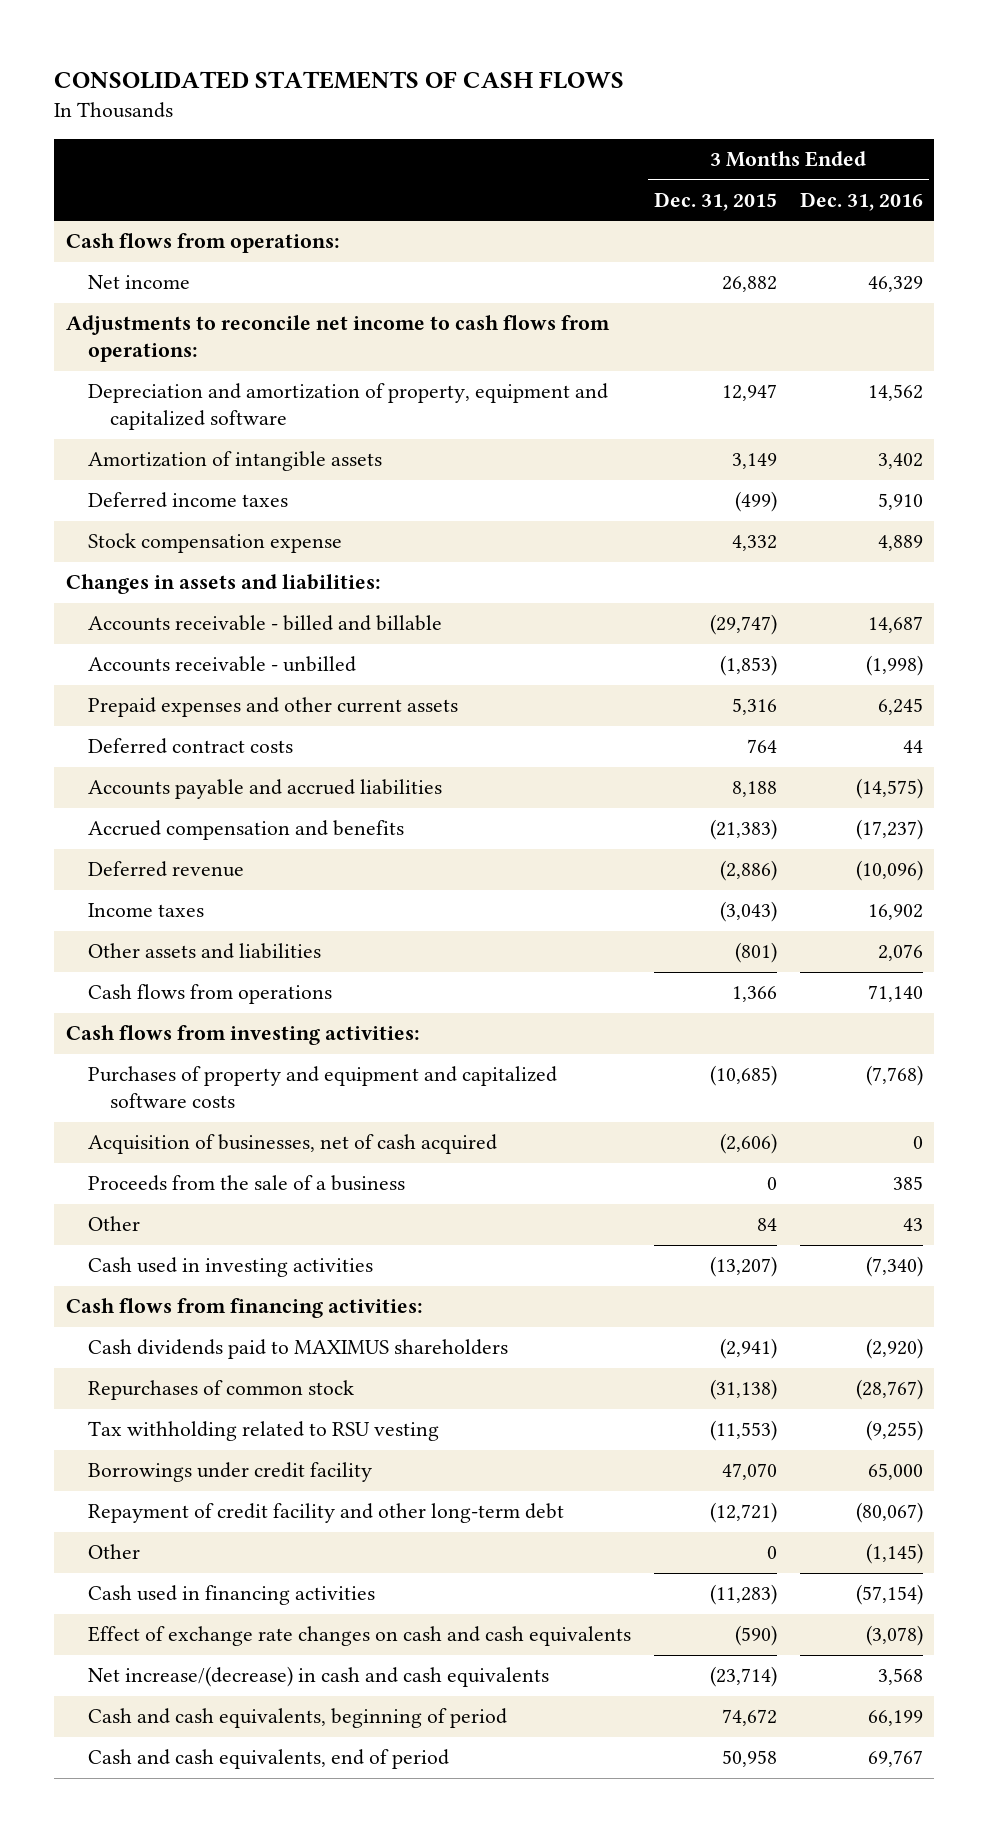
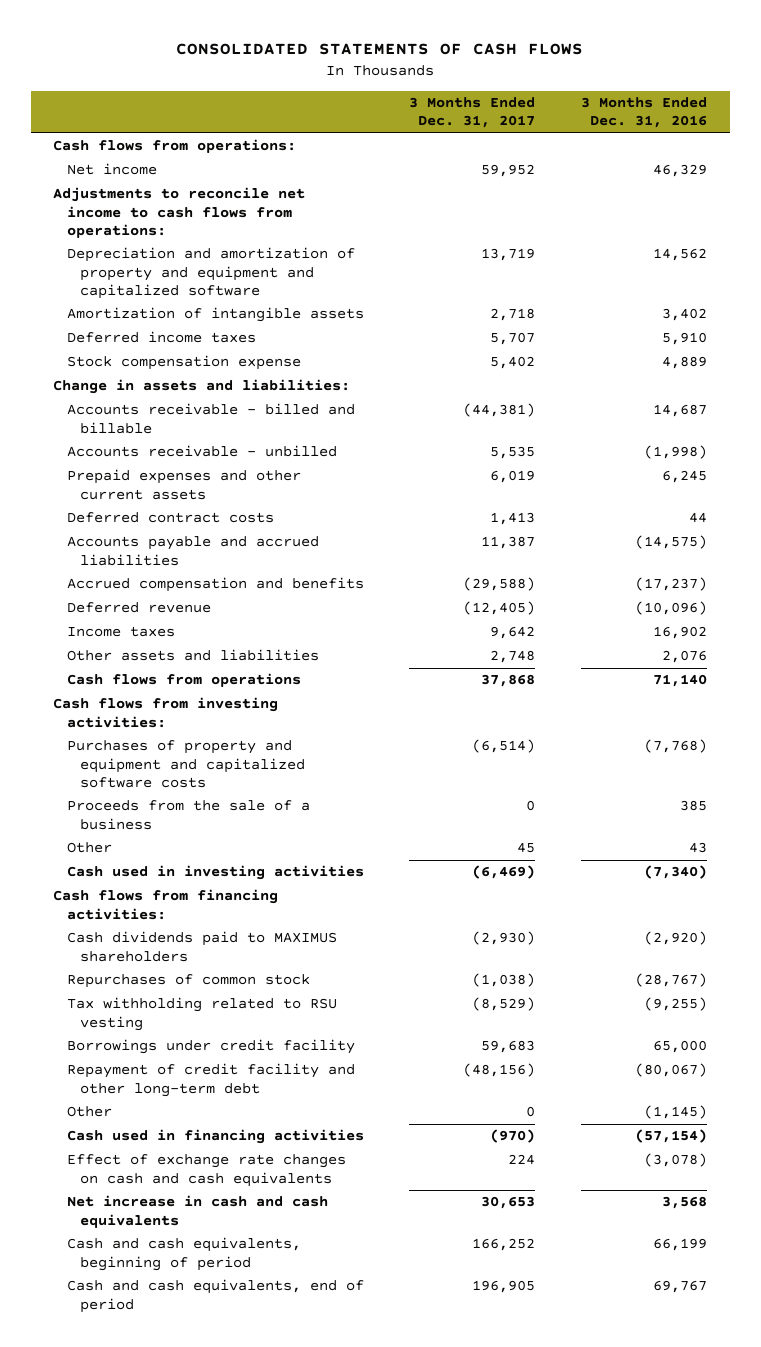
- | 3 Months Ended Dec. 31, 2015 | 3 Months Ended Dec. 31, 2016
+ | 3 Months Ended Dec. 31, 2017 | 3 Months Ended Dec. 31, 2016
- Depreciation and amortization of property, equipment and capitalized software | 12,947 | 14,562
+ Depreciation and amortization of property and equipment and capitalized software | 13,719 | 14,562
- Changes in assets and liabilities:
+ Change in assets and liabilities:
- Acquisition of businesses, net of cash acquired | (2,606) | 0
- Net increase/(decrease) in cash and cash equivalents | (23,714) | 3,568
+ Net increase in cash and cash equivalents | 30,653 | 3,568

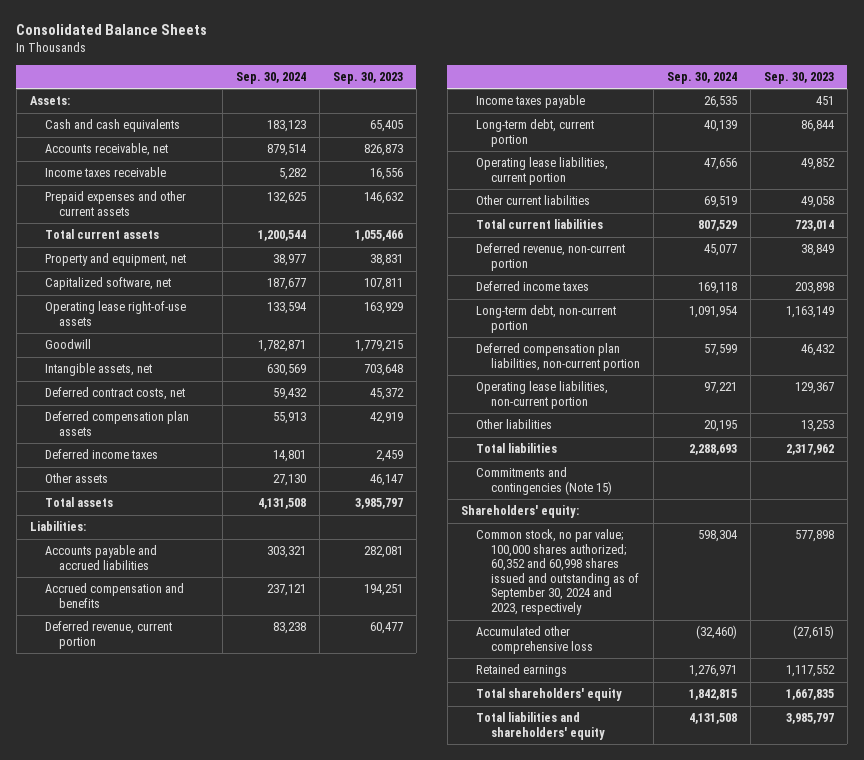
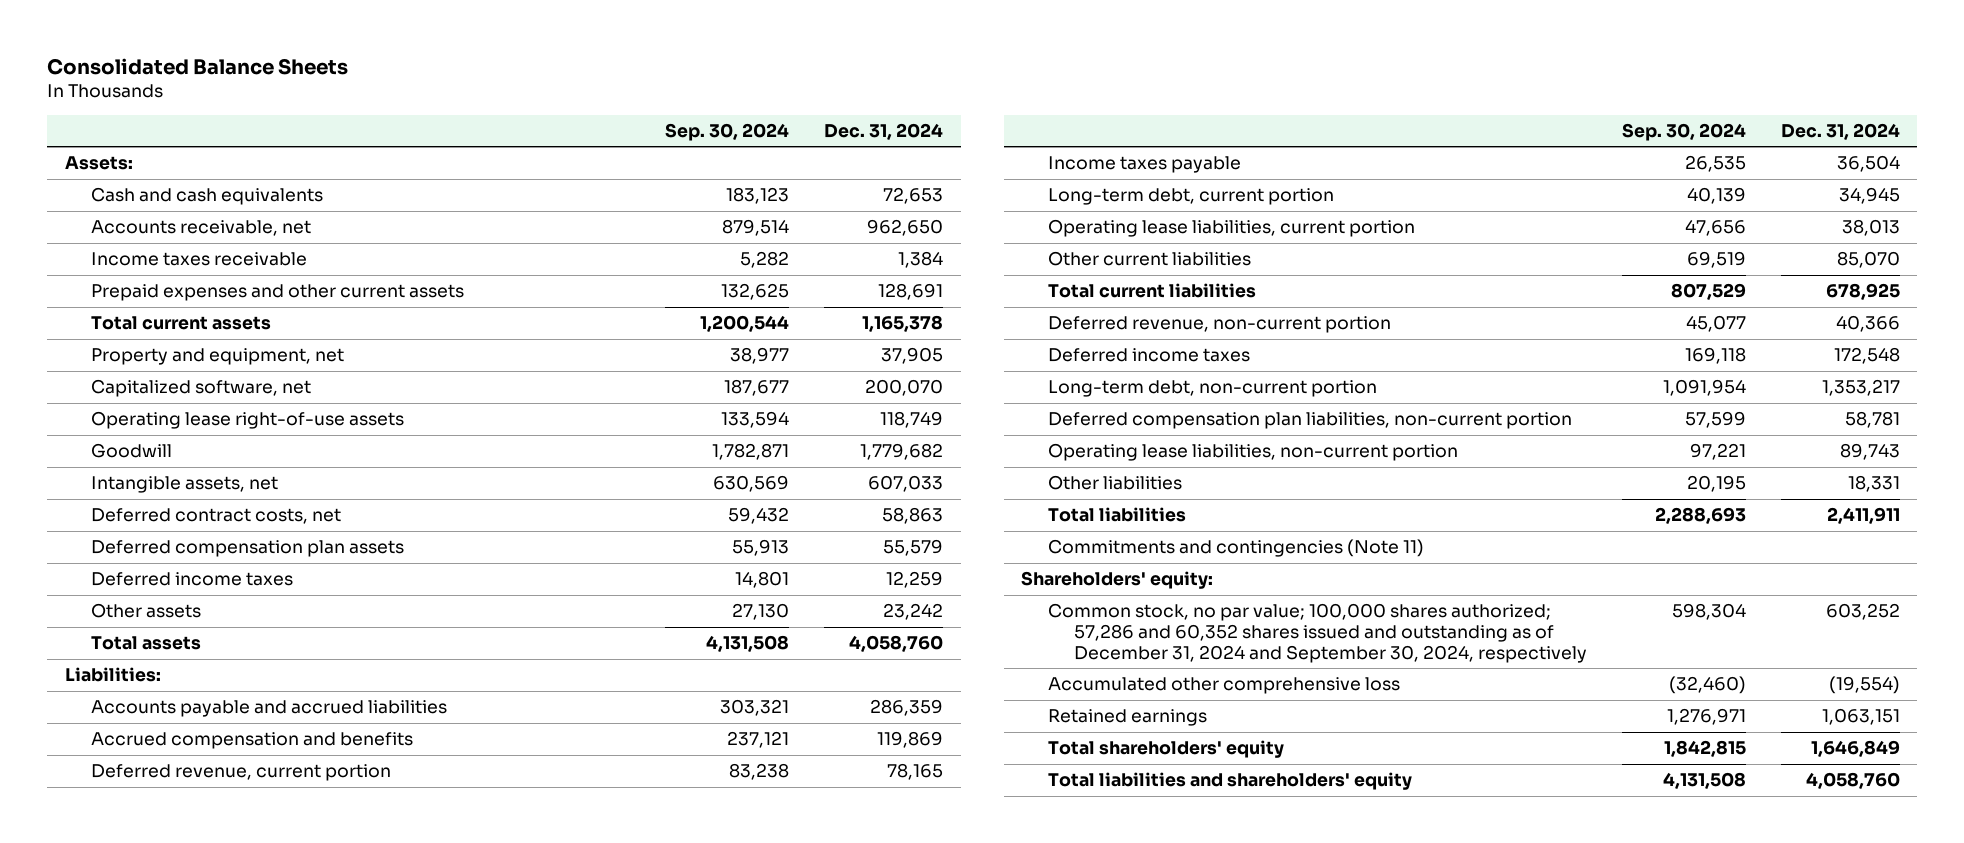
- | Sep. 30, 2024 | Sep. 30, 2023
+ | Sep. 30, 2024 | Dec. 31, 2024
- Commitments and contingencies (Note 15)
+ Commitments and contingencies (Note 11)
- Common stock, no par value; 100,000 shares authorized; 60,352 and 60,998 shares issued and outstanding as of September 30, 2024 and 2023, respectively | 598,304 | 577,898
+ Common stock, no par value; 100,000 shares authorized; 57,286 and 60,352 shares issued and outstanding as of December 31, 2024 and September 30, 2024, respectively | 598,304 | 603,252

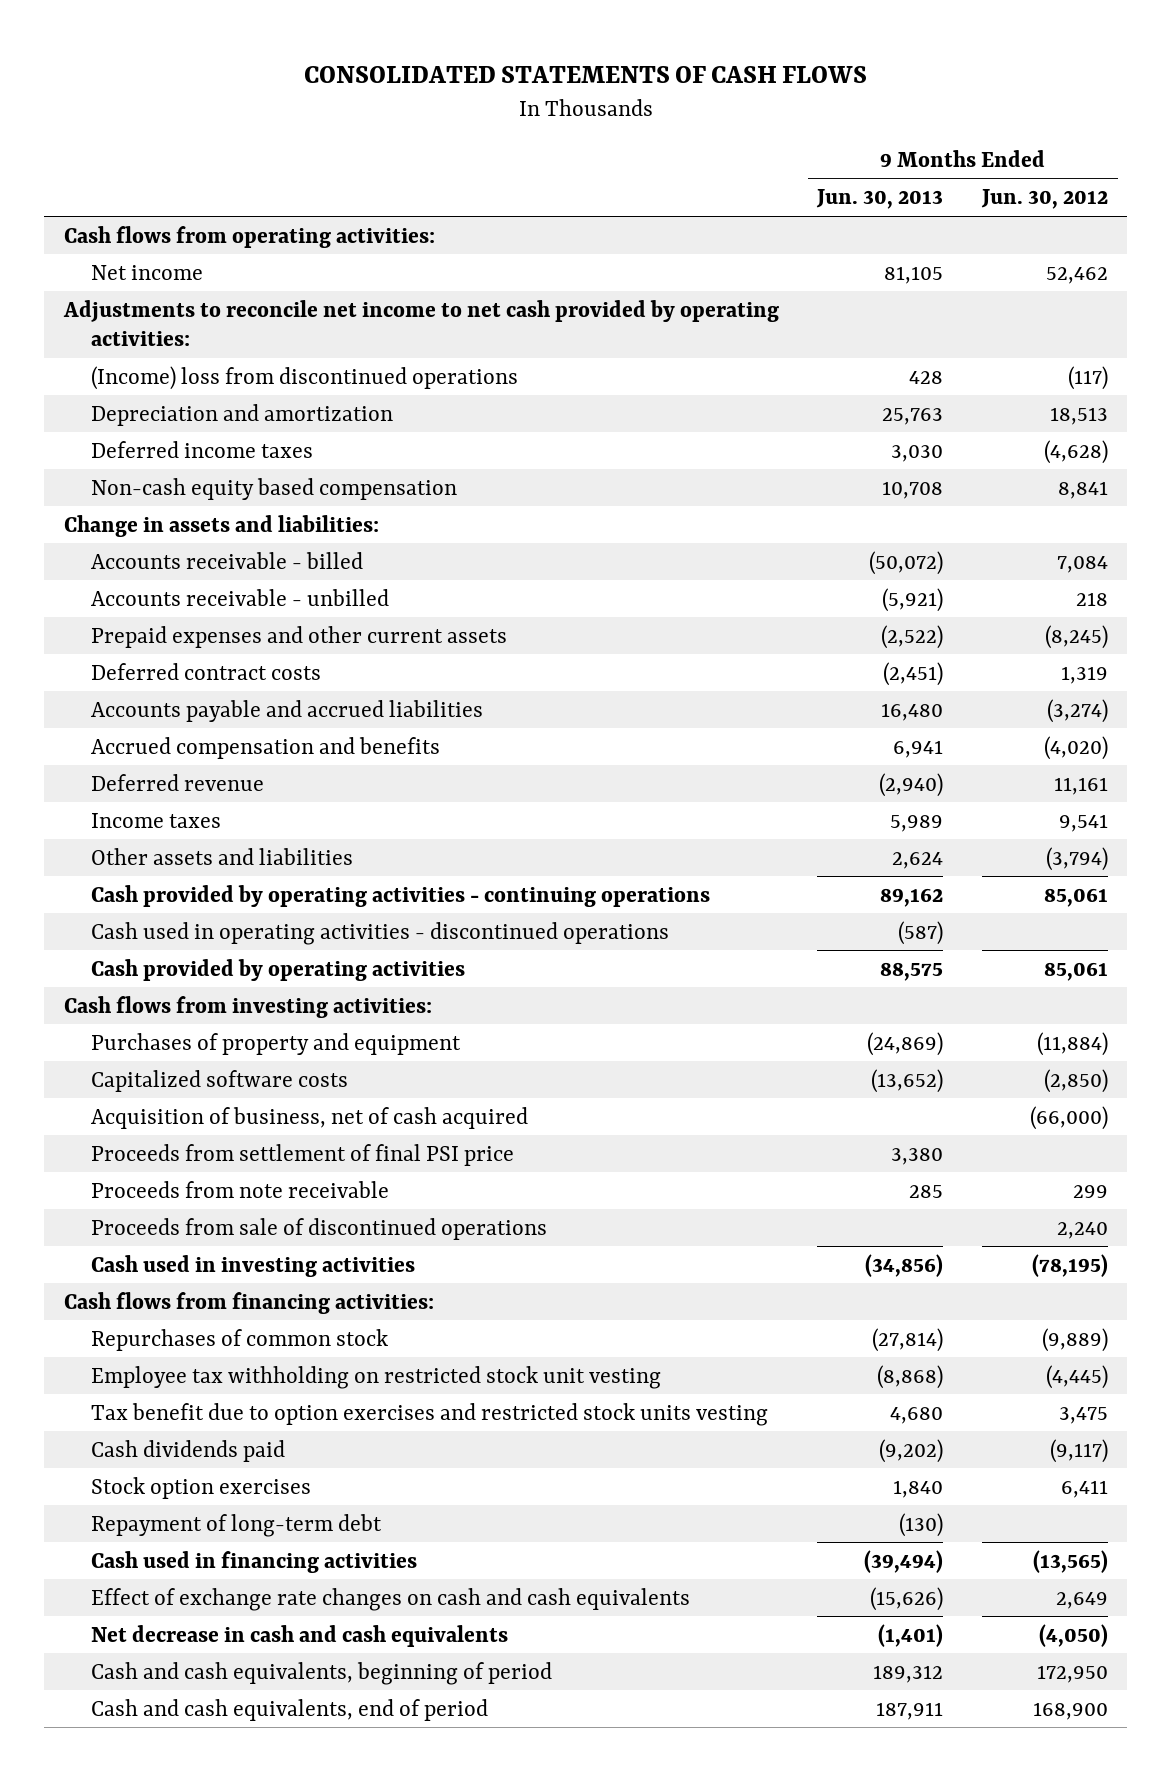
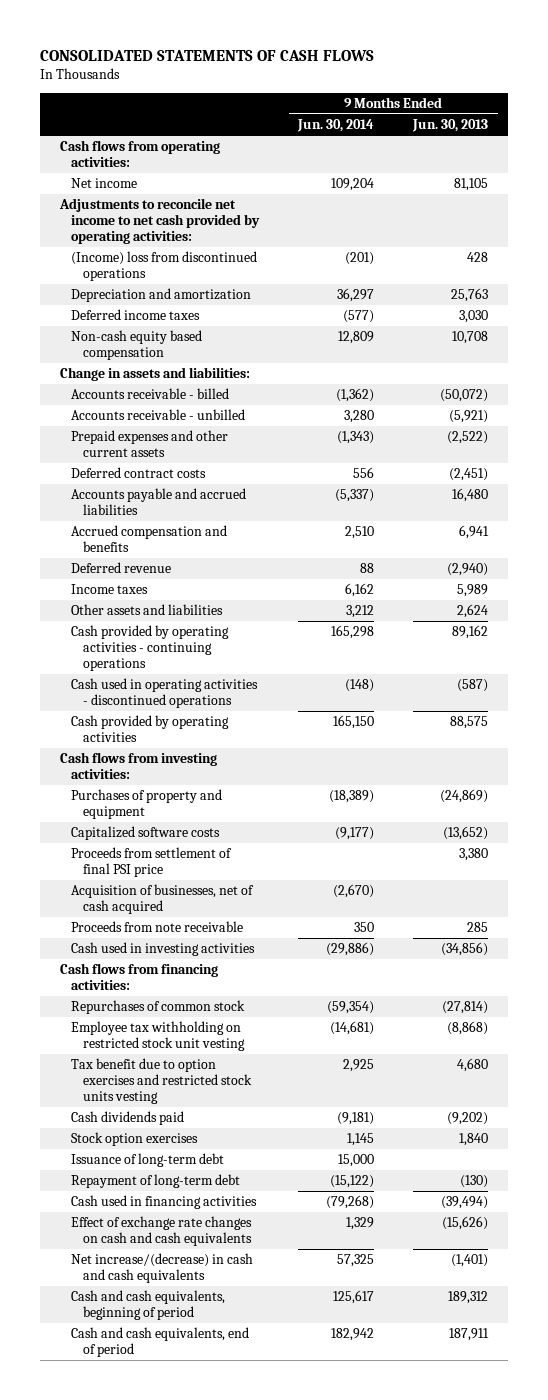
- | 9 Months Ended Jun. 30, 2013 | 9 Months Ended Jun. 30, 2012
+ | 9 Months Ended Jun. 30, 2014 | 9 Months Ended Jun. 30, 2013
- Acquisition of business, net of cash acquired | | (66,000)
+ Acquisition of businesses, net of cash acquired | (2,670) |
- Proceeds from sale of discontinued operations | | 2,240
+ Issuance of long-term debt | 15,000 |
- Net decrease in cash and cash equivalents | (1,401) | (4,050)
+ Net increase/(decrease) in cash and cash equivalents | 57,325 | (1,401)

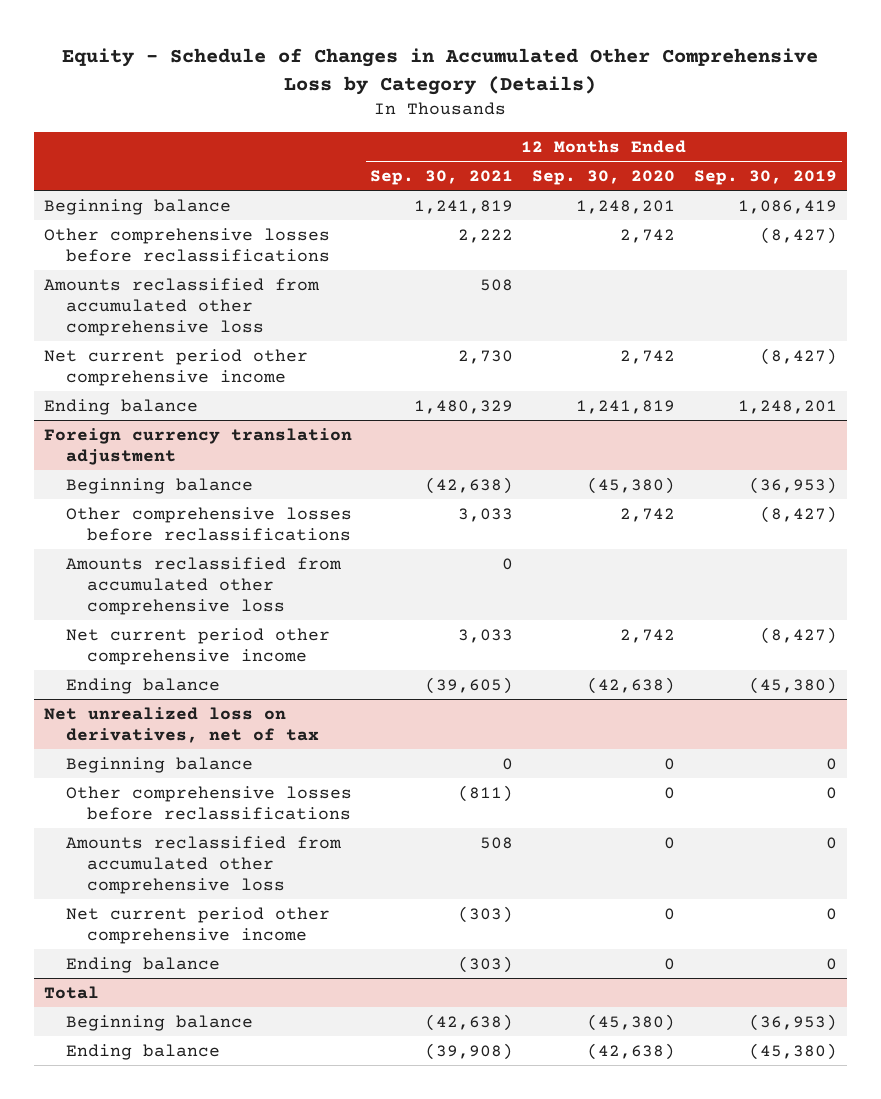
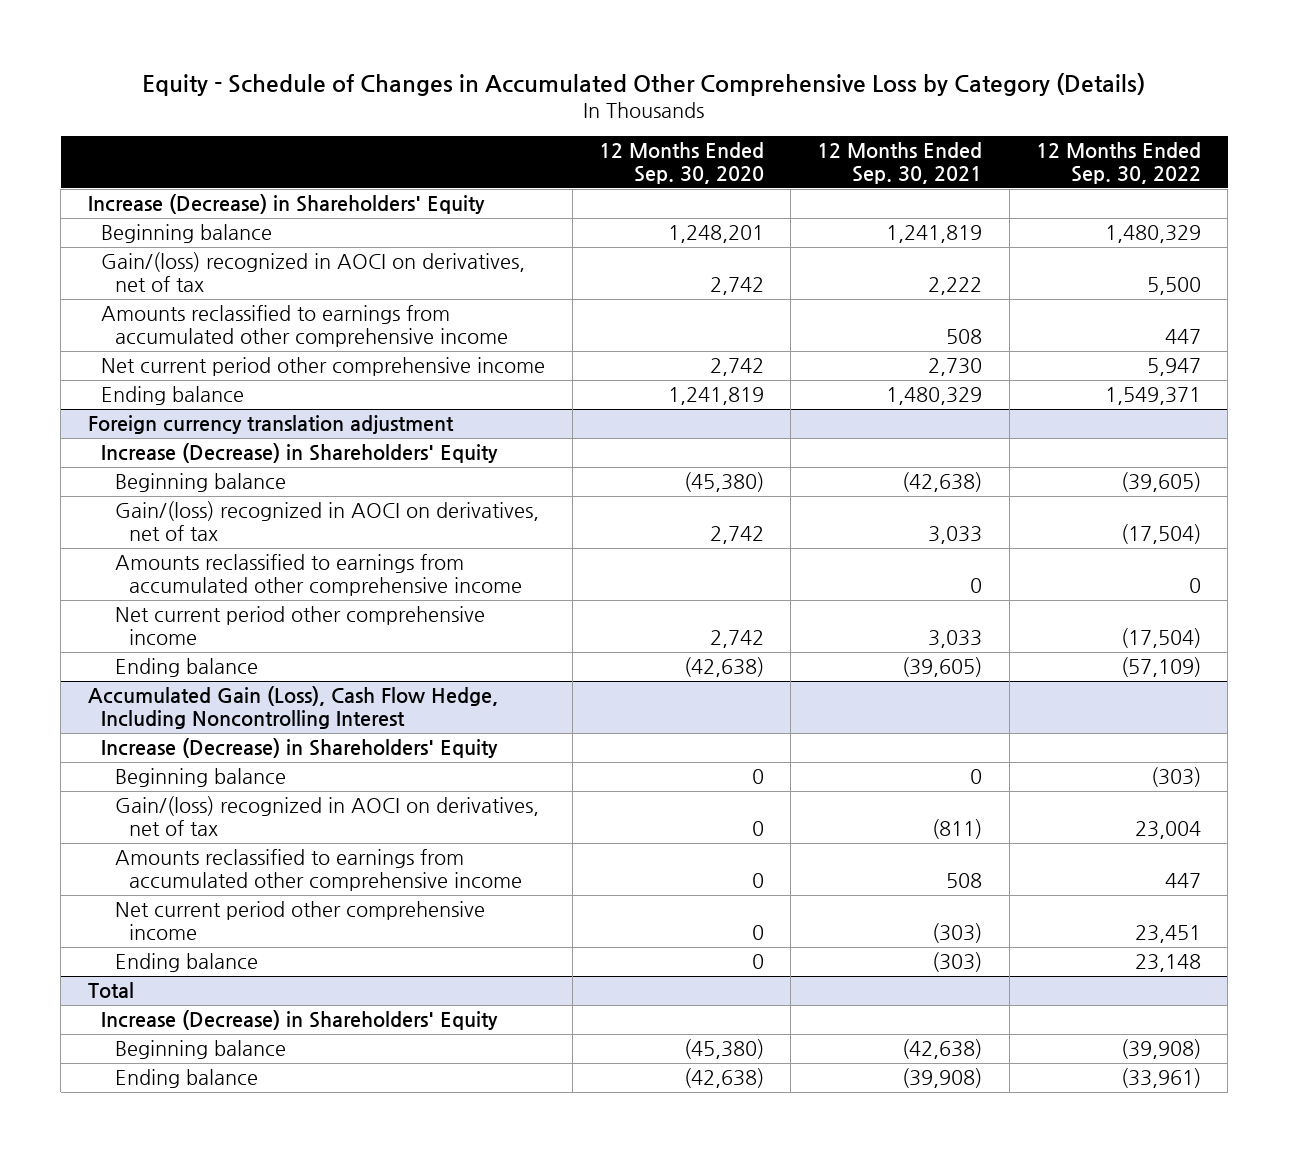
- | 12 Months Ended Sep. 30, 2021 | 12 Months Ended Sep. 30, 2020 | 12 Months Ended Sep. 30, 2019
+ | 12 Months Ended Sep. 30, 2020 | 12 Months Ended Sep. 30, 2021 | 12 Months Ended Sep. 30, 2022
+ Increase (Decrease) in Shareholders' Equity
- Other comprehensive losses before reclassifications | 2,222 | 2,742 | (8,427)
- Amounts reclassified from accumulated other comprehensive loss | 508 | |
+ Gain/(loss) recognized in AOCI on derivatives, net of tax | 2,742 | 2,222 | 5,500
+ Amounts reclassified to earnings from accumulated other comprehensive income | | 508 | 447
@ Foreign currency translation adjustment
+ Increase (Decrease) in Shareholders' Equity
- Other comprehensive losses before reclassifications | 3,033 | 2,742 | (8,427)
- Amounts reclassified from accumulated other comprehensive loss | 0 | |
+ Gain/(loss) recognized in AOCI on derivatives, net of tax | 2,742 | 3,033 | (17,504)
+ Amounts reclassified to earnings from accumulated other comprehensive income | | 0 | 0
- Net unrealized loss on derivatives, net of tax
+ Accumulated Gain (Loss), Cash Flow Hedge, Including Noncontrolling Interest
+ Increase (Decrease) in Shareholders' Equity
- Other comprehensive losses before reclassifications | (811) | 0 | 0
- Amounts reclassified from accumulated other comprehensive loss | 508 | 0 | 0
+ Gain/(loss) recognized in AOCI on derivatives, net of tax | 0 | (811) | 23,004
+ Amounts reclassified to earnings from accumulated other comprehensive income | 0 | 508 | 447
@ Total
+ Increase (Decrease) in Shareholders' Equity

